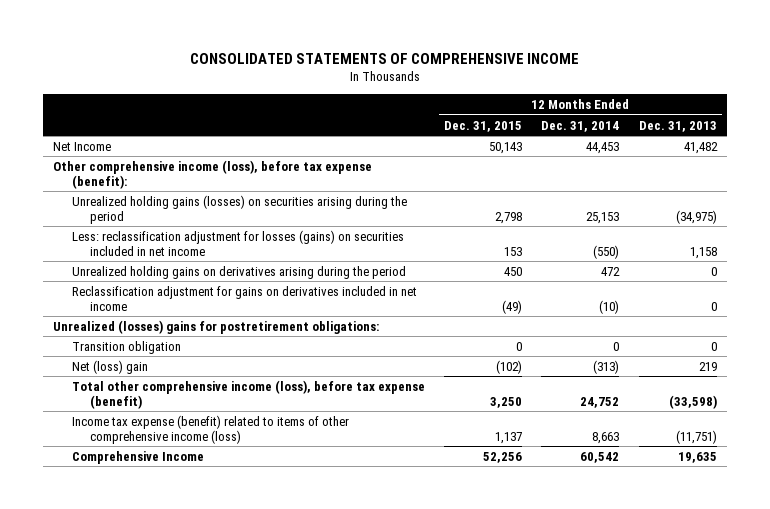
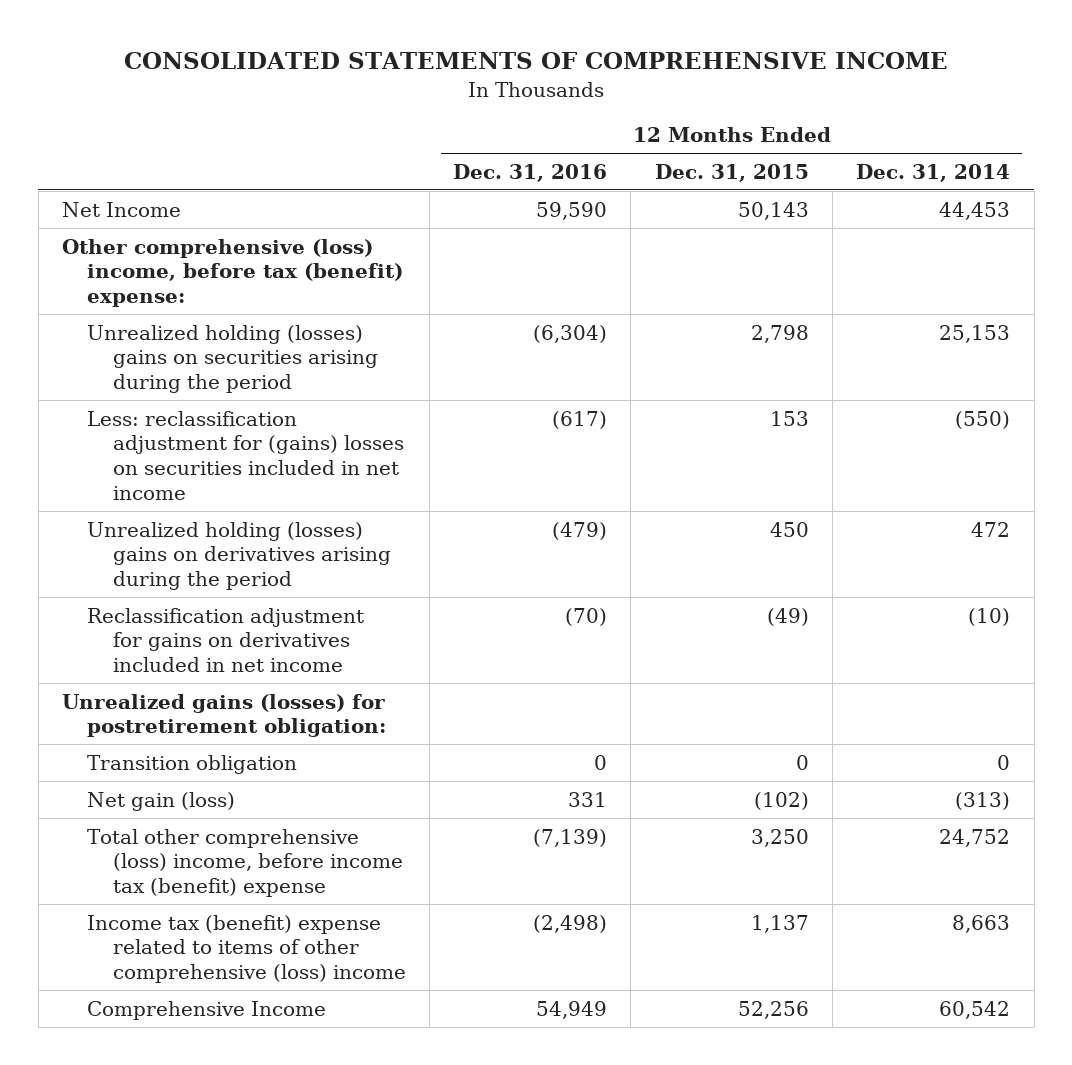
- | 12 Months Ended Dec. 31, 2015 | 12 Months Ended Dec. 31, 2014 | 12 Months Ended Dec. 31, 2013
+ | 12 Months Ended Dec. 31, 2016 | 12 Months Ended Dec. 31, 2015 | 12 Months Ended Dec. 31, 2014
- Other comprehensive income (loss), before tax expense (benefit):
- Unrealized holding gains (losses) on securities arising during the period | 2,798 | 25,153 | (34,975)
- Less: reclassification adjustment for losses (gains) on securities included in net income | 153 | (550) | 1,158
- Unrealized holding gains on derivatives arising during the period | 450 | 472 | 0
+ Other comprehensive (loss) income, before tax (benefit) expense:
+ Unrealized holding (losses) gains on securities arising during the period | (6,304) | 2,798 | 25,153
+ Less: reclassification adjustment for (gains) losses on securities included in net income | (617) | 153 | (550)
+ Unrealized holding (losses) gains on derivatives arising during the period | (479) | 450 | 472
- Unrealized (losses) gains for postretirement obligations:
+ Unrealized gains (losses) for postretirement obligation:
- Net (loss) gain | (102) | (313) | 219
- Total other comprehensive income (loss), before tax expense (benefit) | 3,250 | 24,752 | (33,598)
- Income tax expense (benefit) related to items of other comprehensive income (loss) | 1,137 | 8,663 | (11,751)
+ Net gain (loss) | 331 | (102) | (313)
+ Total other comprehensive (loss) income, before income tax (benefit) expense | (7,139) | 3,250 | 24,752
+ Income tax (benefit) expense related to items of other comprehensive (loss) income | (2,498) | 1,137 | 8,663

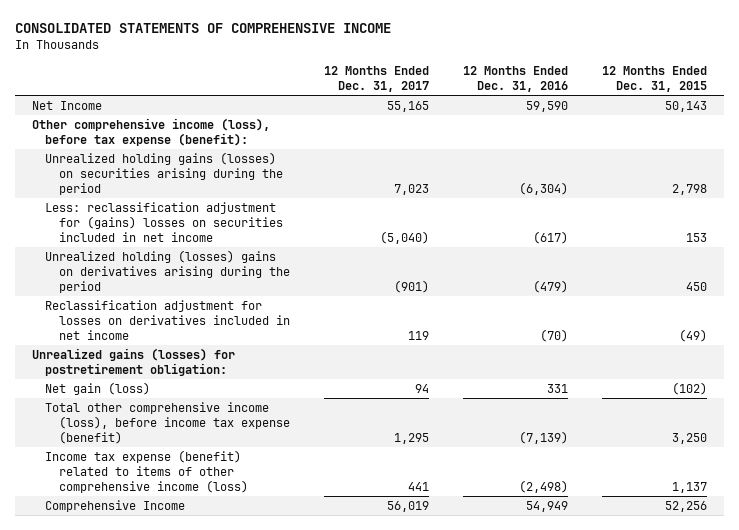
- | 12 Months Ended Dec. 31, 2016 | 12 Months Ended Dec. 31, 2015 | 12 Months Ended Dec. 31, 2014
+ | 12 Months Ended Dec. 31, 2017 | 12 Months Ended Dec. 31, 2016 | 12 Months Ended Dec. 31, 2015
- Other comprehensive (loss) income, before tax (benefit) expense:
- Unrealized holding (losses) gains on securities arising during the period | (6,304) | 2,798 | 25,153
+ Other comprehensive income (loss), before tax expense (benefit):
+ Unrealized holding gains (losses) on securities arising during the period | 7,023 | (6,304) | 2,798
- Reclassification adjustment for gains on derivatives included in net income | (70) | (49) | (10)
+ Reclassification adjustment for losses on derivatives included in net income | 119 | (70) | (49)
- Transition obligation | 0 | 0 | 0
- Total other comprehensive (loss) income, before income tax (benefit) expense | (7,139) | 3,250 | 24,752
- Income tax (benefit) expense related to items of other comprehensive (loss) income | (2,498) | 1,137 | 8,663
+ Total other comprehensive income (loss), before income tax expense (benefit) | 1,295 | (7,139) | 3,250
+ Income tax expense (benefit) related to items of other comprehensive income (loss) | 441 | (2,498) | 1,137

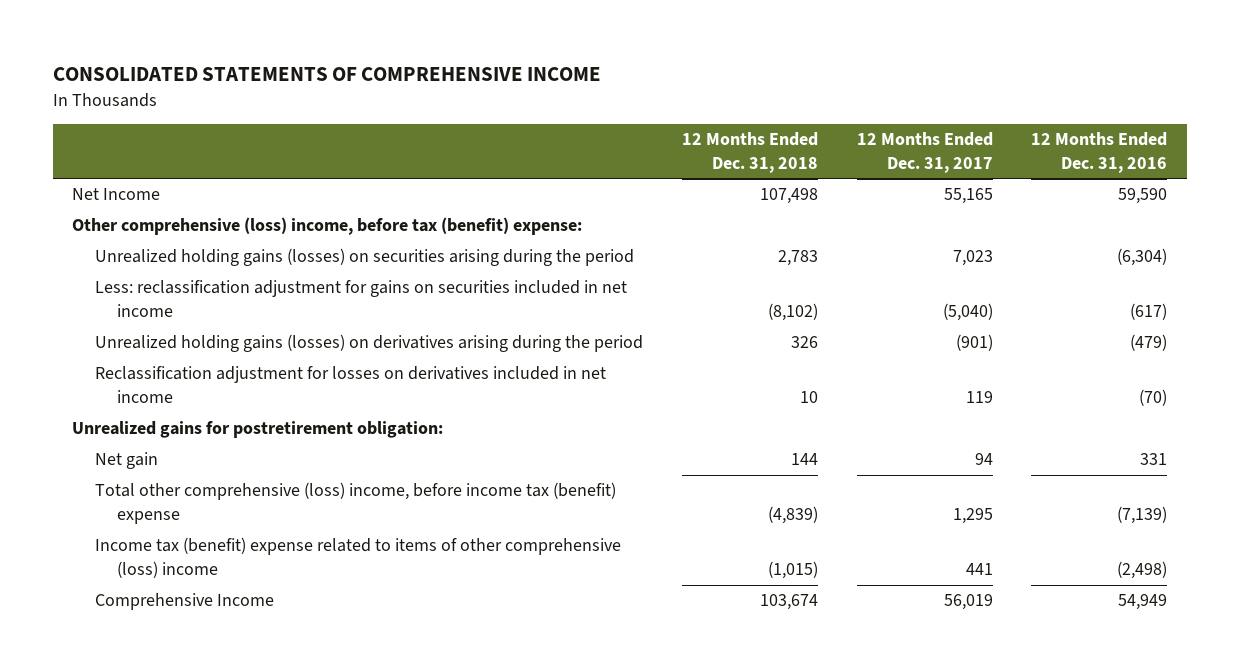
- | 12 Months Ended Dec. 31, 2017 | 12 Months Ended Dec. 31, 2016 | 12 Months Ended Dec. 31, 2015
+ | 12 Months Ended Dec. 31, 2018 | 12 Months Ended Dec. 31, 2017 | 12 Months Ended Dec. 31, 2016
- Other comprehensive income (loss), before tax expense (benefit):
+ Other comprehensive (loss) income, before tax (benefit) expense:
- Less: reclassification adjustment for (gains) losses on securities included in net income | (5,040) | (617) | 153
- Unrealized holding (losses) gains on derivatives arising during the period | (901) | (479) | 450
+ Less: reclassification adjustment for gains on securities included in net income | (8,102) | (5,040) | (617)
+ Unrealized holding gains (losses) on derivatives arising during the period | 326 | (901) | (479)
- Unrealized gains (losses) for postretirement obligation:
- Net gain (loss) | 94 | 331 | (102)
- Total other comprehensive income (loss), before income tax expense (benefit) | 1,295 | (7,139) | 3,250
- Income tax expense (benefit) related to items of other comprehensive income (loss) | 441 | (2,498) | 1,137
+ Unrealized gains for postretirement obligation:
+ Net gain | 144 | 94 | 331
+ Total other comprehensive (loss) income, before income tax (benefit) expense | (4,839) | 1,295 | (7,139)
+ Income tax (benefit) expense related to items of other comprehensive (loss) income | (1,015) | 441 | (2,498)

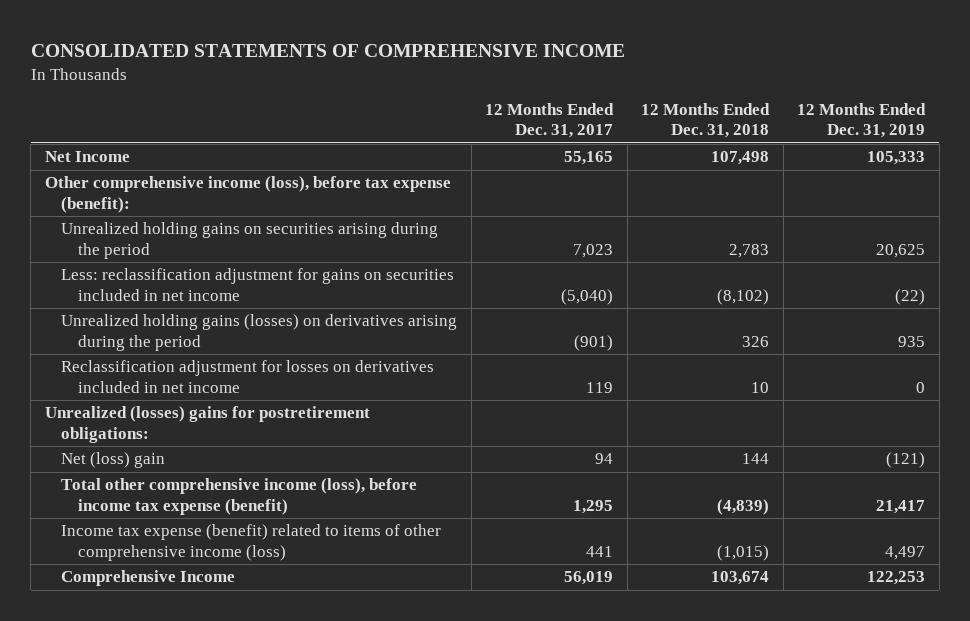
- | 12 Months Ended Dec. 31, 2018 | 12 Months Ended Dec. 31, 2017 | 12 Months Ended Dec. 31, 2016
+ | 12 Months Ended Dec. 31, 2017 | 12 Months Ended Dec. 31, 2018 | 12 Months Ended Dec. 31, 2019
- Other comprehensive (loss) income, before tax (benefit) expense:
- Unrealized holding gains (losses) on securities arising during the period | 2,783 | 7,023 | (6,304)
+ Other comprehensive income (loss), before tax expense (benefit):
+ Unrealized holding gains on securities arising during the period | 7,023 | 2,783 | 20,625
- Unrealized gains for postretirement obligation:
- Net gain | 144 | 94 | 331
- Total other comprehensive (loss) income, before income tax (benefit) expense | (4,839) | 1,295 | (7,139)
- Income tax (benefit) expense related to items of other comprehensive (loss) income | (1,015) | 441 | (2,498)
+ Unrealized (losses) gains for postretirement obligations:
+ Net (loss) gain | 94 | 144 | (121)
+ Total other comprehensive income (loss), before income tax expense (benefit) | 1,295 | (4,839) | 21,417
+ Income tax expense (benefit) related to items of other comprehensive income (loss) | 441 | (1,015) | 4,497

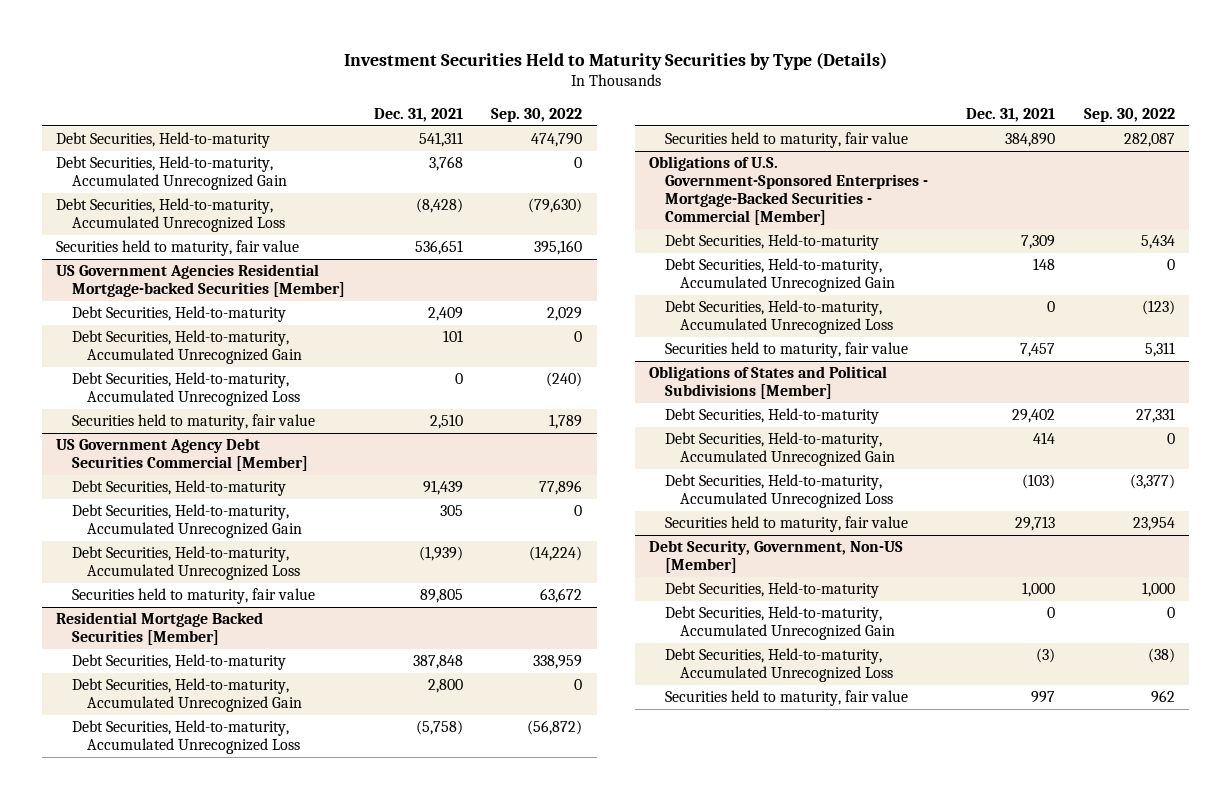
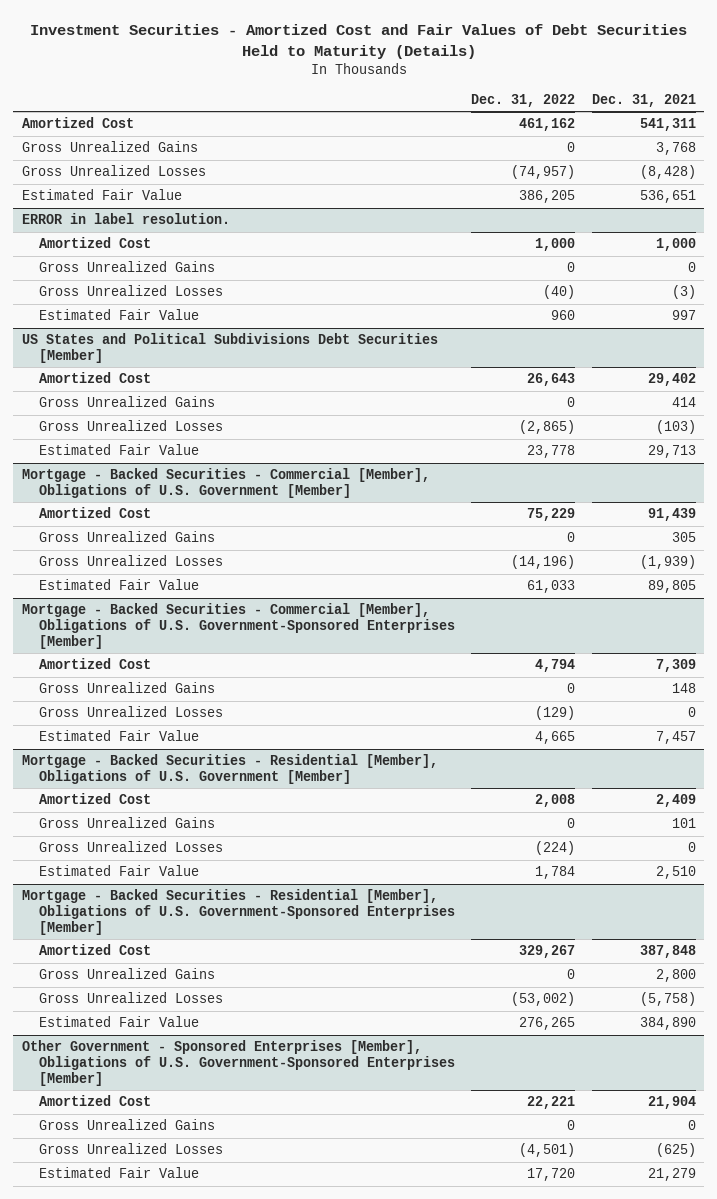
- Investment Securities Held to Maturity Securities by Type (Details)
+ Investment Securities - Amortized Cost and Fair Values of Debt Securities Held to Maturity (Details)
- | Dec. 31, 2021 | Sep. 30, 2022
+ | Dec. 31, 2022 | Dec. 31, 2021
- Debt Securities, Held-to-maturity | 541,311 | 474,790
- Debt Securities, Held-to-maturity, Accumulated Unrecognized Gain | 3,768 | 0
- Debt Securities, Held-to-maturity, Accumulated Unrecognized Loss | (8,428) | (79,630)
- Securities held to maturity, fair value | 536,651 | 395,160
- US Government Agencies Residential Mortgage-backed Securities [Member]
- Debt Securities, Held-to-maturity | 2,409 | 2,029
- Debt Securities, Held-to-maturity, Accumulated Unrecognized Gain | 101 | 0
- Debt Securities, Held-to-maturity, Accumulated Unrecognized Loss | 0 | (240)
- Securities held to maturity, fair value | 2,510 | 1,789
- US Government Agency Debt Securities Commercial [Member]
- Debt Securities, Held-to-maturity | 91,439 | 77,896
- Debt Securities, Held-to-maturity, Accumulated Unrecognized Gain | 305 | 0
- Debt Securities, Held-to-maturity, Accumulated Unrecognized Loss | (1,939) | (14,224)
- Securities held to maturity, fair value | 89,805 | 63,672
- Residential Mortgage Backed Securities [Member]
- Debt Securities, Held-to-maturity | 387,848 | 338,959
- Debt Securities, Held-to-maturity, Accumulated Unrecognized Gain | 2,800 | 0
- Debt Securities, Held-to-maturity, Accumulated Unrecognized Loss | (5,758) | (56,872)
- Securities held to maturity, fair value | 384,890 | 282,087
- Obligations of U.S. Government-Sponsored Enterprises - Mortgage-Backed Securities - Commercial [Member]
- Debt Securities, Held-to-maturity | 7,309 | 5,434
- Debt Securities, Held-to-maturity, Accumulated Unrecognized Gain | 148 | 0
- Debt Securities, Held-to-maturity, Accumulated Unrecognized Loss | 0 | (123)
- Securities held to maturity, fair value | 7,457 | 5,311
- Obligations of States and Political Subdivisions [Member]
- Debt Securities, Held-to-maturity | 29,402 | 27,331
- Debt Securities, Held-to-maturity, Accumulated Unrecognized Gain | 414 | 0
- Debt Securities, Held-to-maturity, Accumulated Unrecognized Loss | (103) | (3,377)
- Securities held to maturity, fair value | 29,713 | 23,954
- Debt Security, Government, Non-US [Member]
- Debt Securities, Held-to-maturity | 1,000 | 1,000
- Debt Securities, Held-to-maturity, Accumulated Unrecognized Gain | 0 | 0
- Debt Securities, Held-to-maturity, Accumulated Unrecognized Loss | (3) | (38)
- Securities held to maturity, fair value | 997 | 962
+ Amortized Cost | 461,162 | 541,311
+ Gross Unrealized Gains | 0 | 3,768
+ Gross Unrealized Losses | (74,957) | (8,428)
+ Estimated Fair Value | 386,205 | 536,651
+ ERROR in label resolution.
+ Amortized Cost | 1,000 | 1,000
+ Gross Unrealized Gains | 0 | 0
+ Gross Unrealized Losses | (40) | (3)
+ Estimated Fair Value | 960 | 997
+ US States and Political Subdivisions Debt Securities [Member]
+ Amortized Cost | 26,643 | 29,402
+ Gross Unrealized Gains | 0 | 414
+ Gross Unrealized Losses | (2,865) | (103)
+ Estimated Fair Value | 23,778 | 29,713
+ Mortgage - Backed Securities - Commercial [Member], Obligations of U.S. Government [Member]
+ Amortized Cost | 75,229 | 91,439
+ Gross Unrealized Gains | 0 | 305
+ Gross Unrealized Losses | (14,196) | (1,939)
+ Estimated Fair Value | 61,033 | 89,805
+ Mortgage - Backed Securities - Commercial [Member], Obligations of U.S. Government-Sponsored Enterprises [Member]
+ Amortized Cost | 4,794 | 7,309
+ Gross Unrealized Gains | 0 | 148
+ Gross Unrealized Losses | (129) | 0
+ Estimated Fair Value | 4,665 | 7,457
+ Mortgage - Backed Securities - Residential [Member], Obligations of U.S. Government [Member]
+ Amortized Cost | 2,008 | 2,409
+ Gross Unrealized Gains | 0 | 101
+ Gross Unrealized Losses | (224) | 0
+ Estimated Fair Value | 1,784 | 2,510
+ Mortgage - Backed Securities - Residential [Member], Obligations of U.S. Government-Sponsored Enterprises [Member]
+ Amortized Cost | 329,267 | 387,848
+ Gross Unrealized Gains | 0 | 2,800
+ Gross Unrealized Losses | (53,002) | (5,758)
+ Estimated Fair Value | 276,265 | 384,890
+ Other Government - Sponsored Enterprises [Member], Obligations of U.S. Government-Sponsored Enterprises [Member]
+ Amortized Cost | 22,221 | 21,904
+ Gross Unrealized Gains | 0 | 0
+ Gross Unrealized Losses | (4,501) | (625)
+ Estimated Fair Value | 17,720 | 21,279

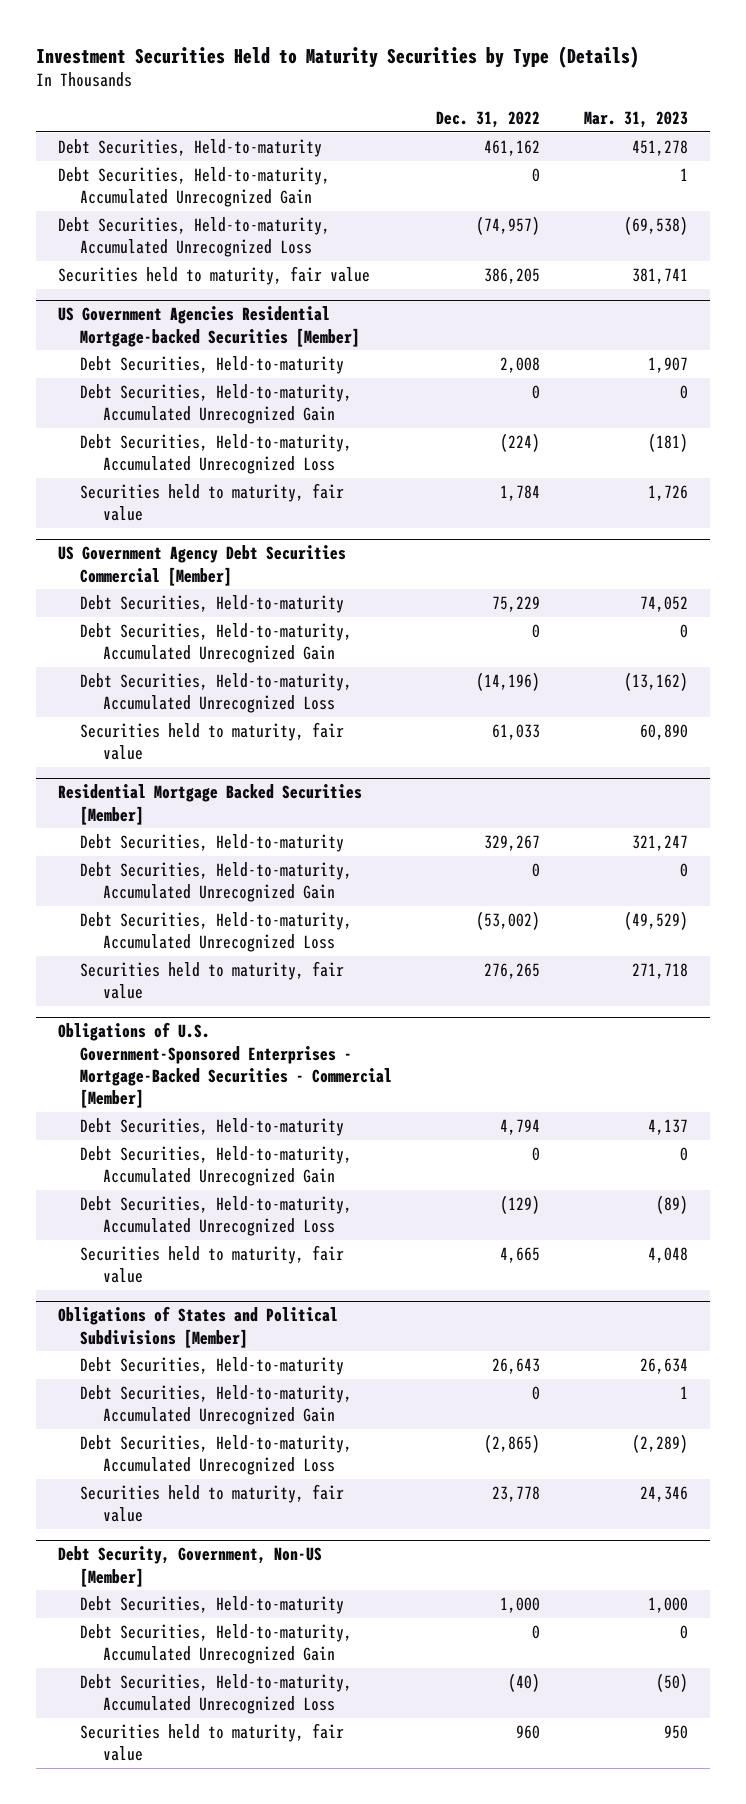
- Investment Securities - Amortized Cost and Fair Values of Debt Securities Held to Maturity (Details)
+ Investment Securities Held to Maturity Securities by Type (Details)
- | Dec. 31, 2022 | Dec. 31, 2021
+ | Dec. 31, 2022 | Mar. 31, 2023
- Amortized Cost | 461,162 | 541,311
- Gross Unrealized Gains | 0 | 3,768
- Gross Unrealized Losses | (74,957) | (8,428)
- Estimated Fair Value | 386,205 | 536,651
- ERROR in label resolution.
- Amortized Cost | 1,000 | 1,000
- Gross Unrealized Gains | 0 | 0
- Gross Unrealized Losses | (40) | (3)
- Estimated Fair Value | 960 | 997
- US States and Political Subdivisions Debt Securities [Member]
- Amortized Cost | 26,643 | 29,402
- Gross Unrealized Gains | 0 | 414
- Gross Unrealized Losses | (2,865) | (103)
- Estimated Fair Value | 23,778 | 29,713
- Mortgage - Backed Securities - Commercial [Member], Obligations of U.S. Government [Member]
- Amortized Cost | 75,229 | 91,439
- Gross Unrealized Gains | 0 | 305
- Gross Unrealized Losses | (14,196) | (1,939)
- Estimated Fair Value | 61,033 | 89,805
- Mortgage - Backed Securities - Commercial [Member], Obligations of U.S. Government-Sponsored Enterprises [Member]
- Amortized Cost | 4,794 | 7,309
- Gross Unrealized Gains | 0 | 148
- Gross Unrealized Losses | (129) | 0
- Estimated Fair Value | 4,665 | 7,457
- Mortgage - Backed Securities - Residential [Member], Obligations of U.S. Government [Member]
- Amortized Cost | 2,008 | 2,409
- Gross Unrealized Gains | 0 | 101
- Gross Unrealized Losses | (224) | 0
- Estimated Fair Value | 1,784 | 2,510
- Mortgage - Backed Securities - Residential [Member], Obligations of U.S. Government-Sponsored Enterprises [Member]
- Amortized Cost | 329,267 | 387,848
- Gross Unrealized Gains | 0 | 2,800
- Gross Unrealized Losses | (53,002) | (5,758)
- Estimated Fair Value | 276,265 | 384,890
- Other Government - Sponsored Enterprises [Member], Obligations of U.S. Government-Sponsored Enterprises [Member]
- Amortized Cost | 22,221 | 21,904
- Gross Unrealized Gains | 0 | 0
- Gross Unrealized Losses | (4,501) | (625)
- Estimated Fair Value | 17,720 | 21,279
+ Debt Securities, Held-to-maturity | 461,162 | 451,278
+ Debt Securities, Held-to-maturity, Accumulated Unrecognized Gain | 0 | 1
+ Debt Securities, Held-to-maturity, Accumulated Unrecognized Loss | (74,957) | (69,538)
+ Securities held to maturity, fair value | 386,205 | 381,741
+ US Government Agencies Residential Mortgage-backed Securities [Member]
+ Debt Securities, Held-to-maturity | 2,008 | 1,907
+ Debt Securities, Held-to-maturity, Accumulated Unrecognized Gain | 0 | 0
+ Debt Securities, Held-to-maturity, Accumulated Unrecognized Loss | (224) | (181)
+ Securities held to maturity, fair value | 1,784 | 1,726
+ US Government Agency Debt Securities Commercial [Member]
+ Debt Securities, Held-to-maturity | 75,229 | 74,052
+ Debt Securities, Held-to-maturity, Accumulated Unrecognized Gain | 0 | 0
+ Debt Securities, Held-to-maturity, Accumulated Unrecognized Loss | (14,196) | (13,162)
+ Securities held to maturity, fair value | 61,033 | 60,890
+ Residential Mortgage Backed Securities [Member]
+ Debt Securities, Held-to-maturity | 329,267 | 321,247
+ Debt Securities, Held-to-maturity, Accumulated Unrecognized Gain | 0 | 0
+ Debt Securities, Held-to-maturity, Accumulated Unrecognized Loss | (53,002) | (49,529)
+ Securities held to maturity, fair value | 276,265 | 271,718
+ Obligations of U.S. Government-Sponsored Enterprises - Mortgage-Backed Securities - Commercial [Member]
+ Debt Securities, Held-to-maturity | 4,794 | 4,137
+ Debt Securities, Held-to-maturity, Accumulated Unrecognized Gain | 0 | 0
+ Debt Securities, Held-to-maturity, Accumulated Unrecognized Loss | (129) | (89)
+ Securities held to maturity, fair value | 4,665 | 4,048
+ Obligations of States and Political Subdivisions [Member]
+ Debt Securities, Held-to-maturity | 26,643 | 26,634
+ Debt Securities, Held-to-maturity, Accumulated Unrecognized Gain | 0 | 1
+ Debt Securities, Held-to-maturity, Accumulated Unrecognized Loss | (2,865) | (2,289)
+ Securities held to maturity, fair value | 23,778 | 24,346
+ Debt Security, Government, Non-US [Member]
+ Debt Securities, Held-to-maturity | 1,000 | 1,000
+ Debt Securities, Held-to-maturity, Accumulated Unrecognized Gain | 0 | 0
+ Debt Securities, Held-to-maturity, Accumulated Unrecognized Loss | (40) | (50)
+ Securities held to maturity, fair value | 960 | 950

